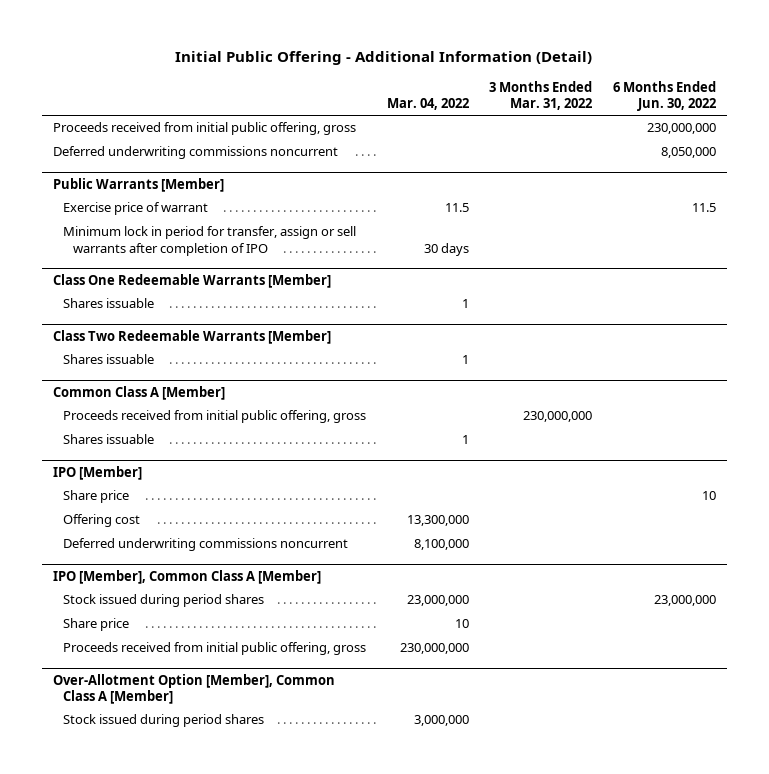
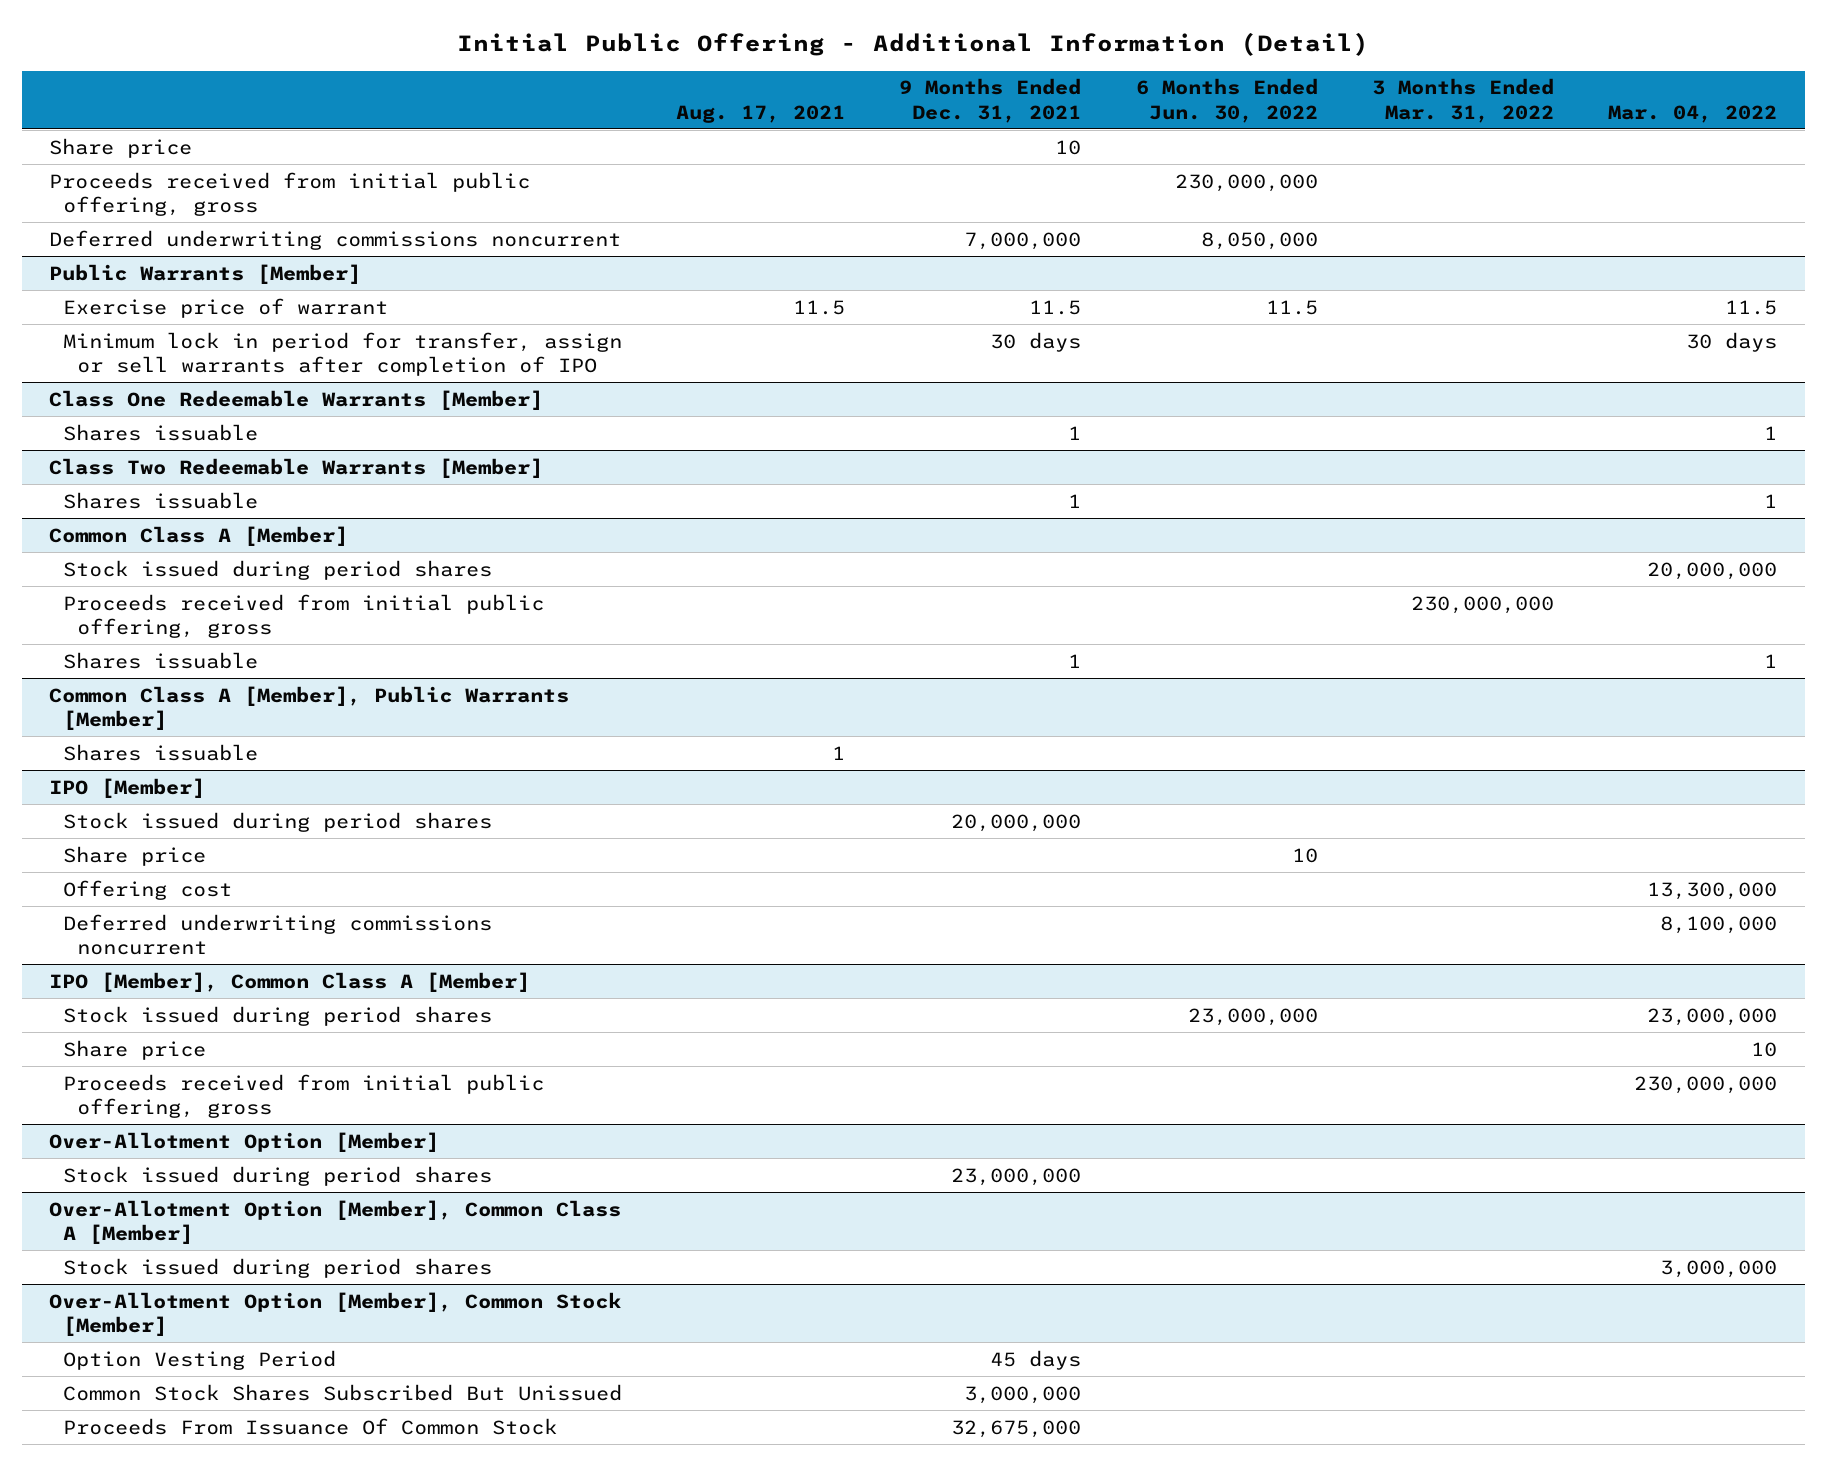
- | Mar. 04, 2022 | 3 Months Ended Mar. 31, 2022 | 6 Months Ended Jun. 30, 2022
+ | Aug. 17, 2021 | 9 Months Ended Dec. 31, 2021 | 6 Months Ended Jun. 30, 2022 | 3 Months Ended Mar. 31, 2022 | Mar. 04, 2022
+ Share price | | 10 | | |
@ Common Class A [Member]
+ Stock issued during period shares | | | | | 20,000,000
+ Common Class A [Member], Public Warrants [Member]
+ Shares issuable | 1 | | | |
@ IPO [Member]
+ Stock issued during period shares | | 20,000,000 | | |
+ Over-Allotment Option [Member]
+ Stock issued during period shares | | 23,000,000 | | |
+ Over-Allotment Option [Member], Common Stock [Member]
+ Option Vesting Period | | 45 days | | |
+ Common Stock Shares Subscribed But Unissued | | 3,000,000 | | |
+ Proceeds From Issuance Of Common Stock | | 32,675,000 | | |

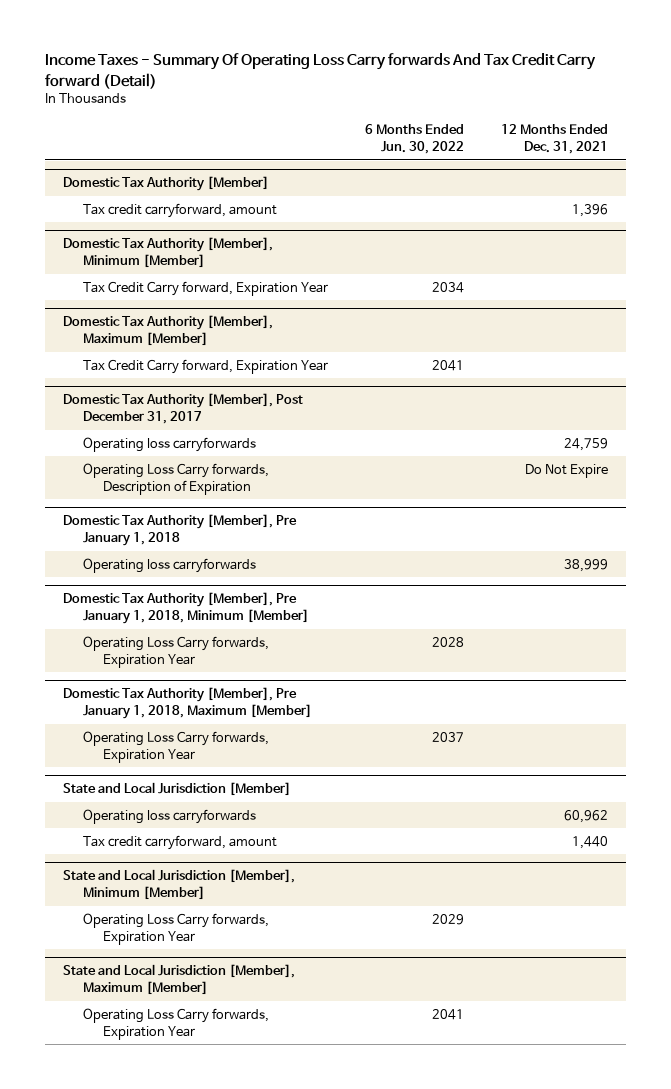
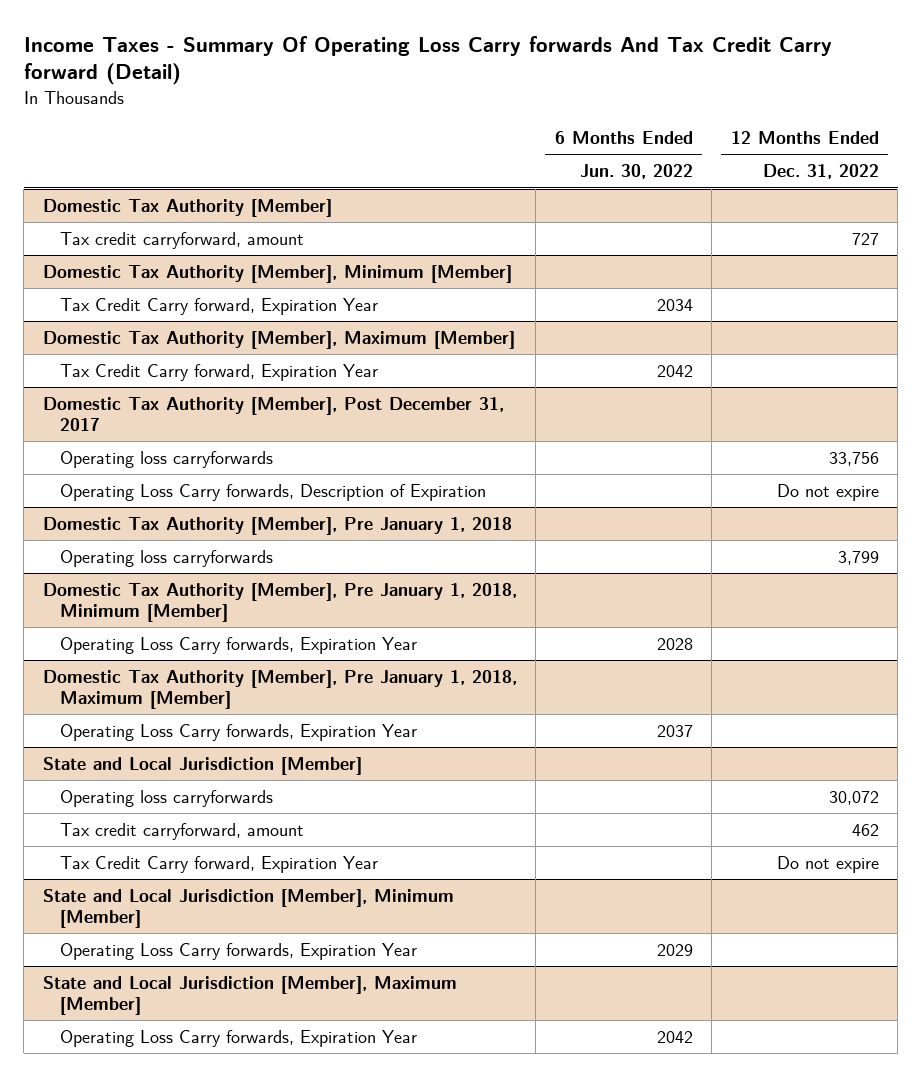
- | 6 Months Ended Jun. 30, 2022 | 12 Months Ended Dec. 31, 2021
+ | 6 Months Ended Jun. 30, 2022 | 12 Months Ended Dec. 31, 2022
@ Domestic Tax Authority [Member], Maximum [Member]
- Tax Credit Carry forward, Expiration Year | 2041 |
+ Tax Credit Carry forward, Expiration Year | 2042 |
@ State and Local Jurisdiction [Member]
+ Tax Credit Carry forward, Expiration Year | | Do not expire
@ State and Local Jurisdiction [Member], Maximum [Member]
- Operating Loss Carry forwards, Expiration Year | 2041 |
+ Operating Loss Carry forwards, Expiration Year | 2042 |

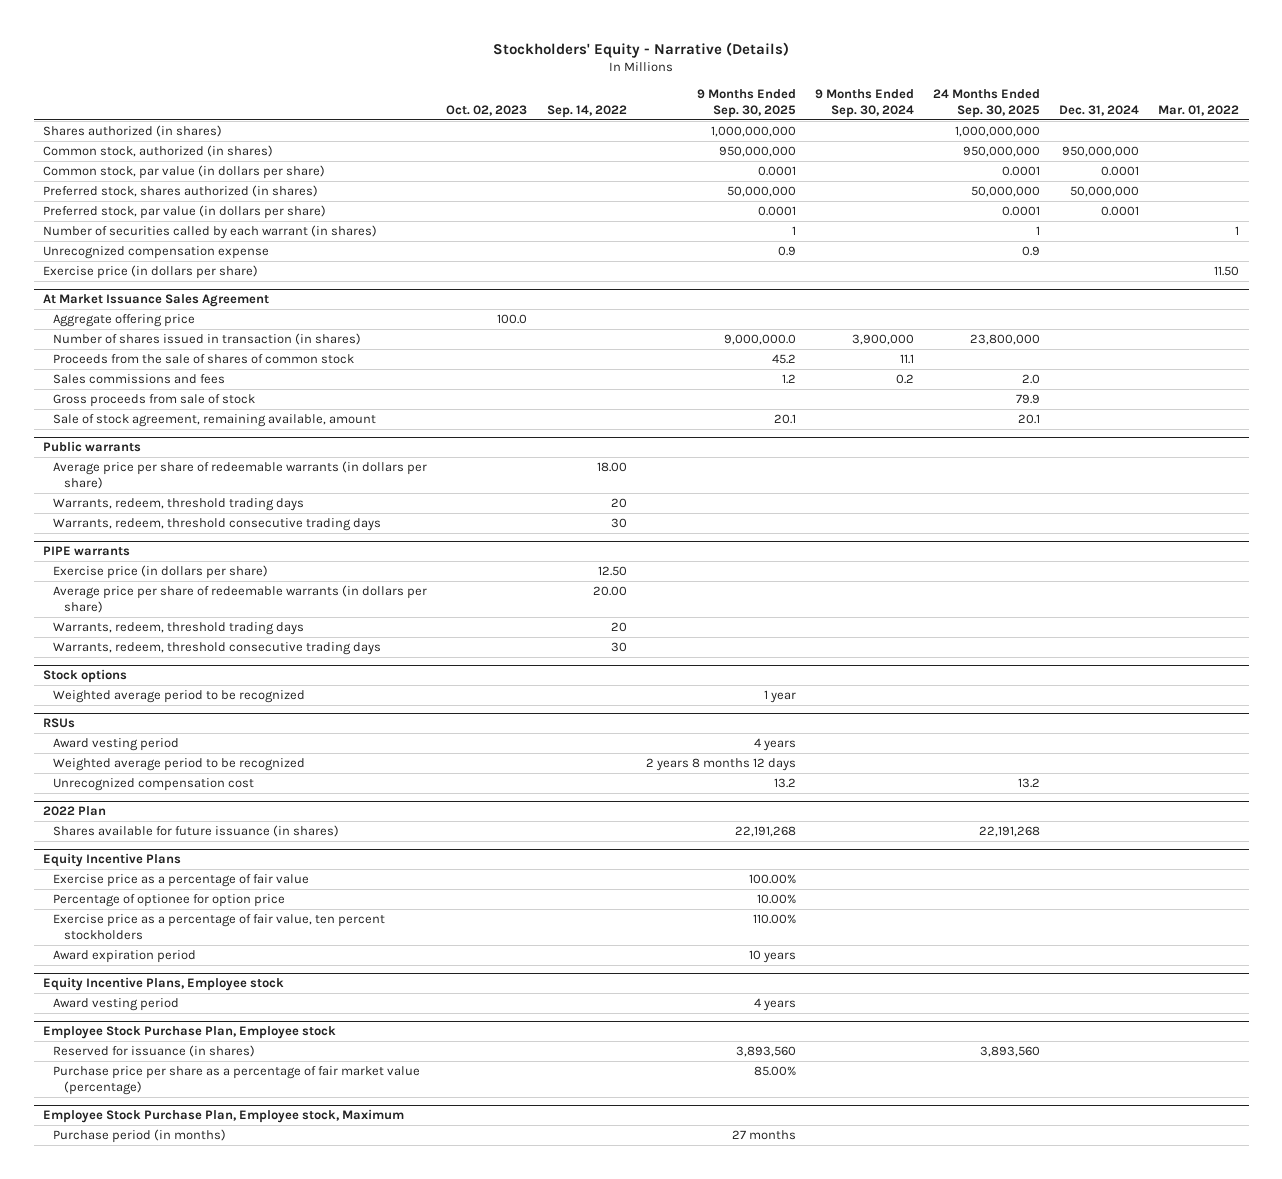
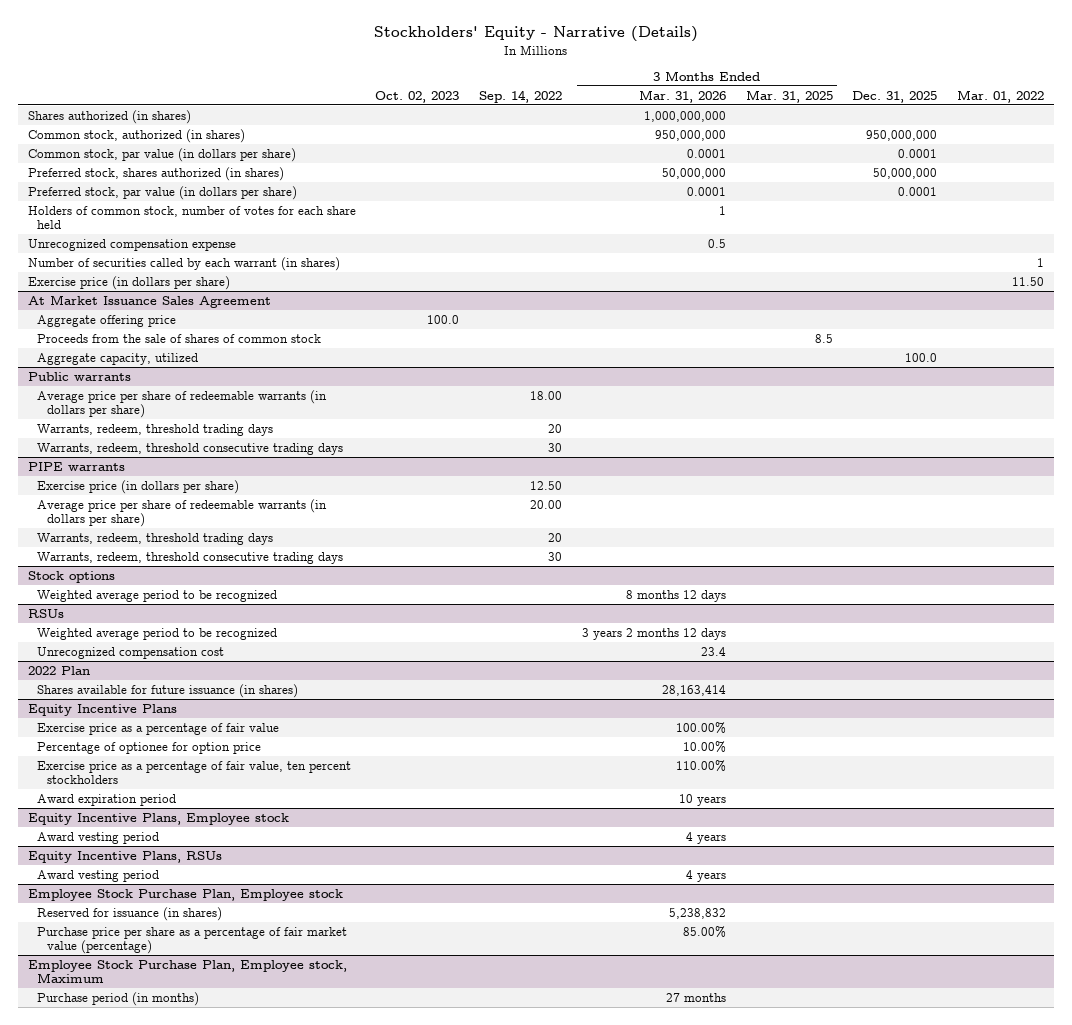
- | Oct. 02, 2023 | Sep. 14, 2022 | 9 Months Ended Sep. 30, 2025 | 9 Months Ended Sep. 30, 2024 | 24 Months Ended Sep. 30, 2025 | Dec. 31, 2024 | Mar. 01, 2022
+ | Oct. 02, 2023 | Sep. 14, 2022 | 3 Months Ended Mar. 31, 2026 | 3 Months Ended Mar. 31, 2025 | Dec. 31, 2025 | Mar. 01, 2022
+ Holders of common stock, number of votes for each share held | | | 1 | | |
moved down: Number of securities called by each warrant (in shares) | | | | | | 1
@ At Market Issuance Sales Agreement
- Number of shares issued in transaction (in shares) | | | 9,000,000.0 | 3,900,000 | 23,800,000 | |
- Sales commissions and fees | | | 1.2 | 0.2 | 2.0 | |
- Gross proceeds from sale of stock | | | | | 79.9 | |
- Sale of stock agreement, remaining available, amount | | | 20.1 | | 20.1 | |
+ Aggregate capacity, utilized | | | | | 100.0 |
@ RSUs
- Award vesting period | | | 4 years | | | |
+ Equity Incentive Plans, RSUs
+ Award vesting period | | | 4 years | | |

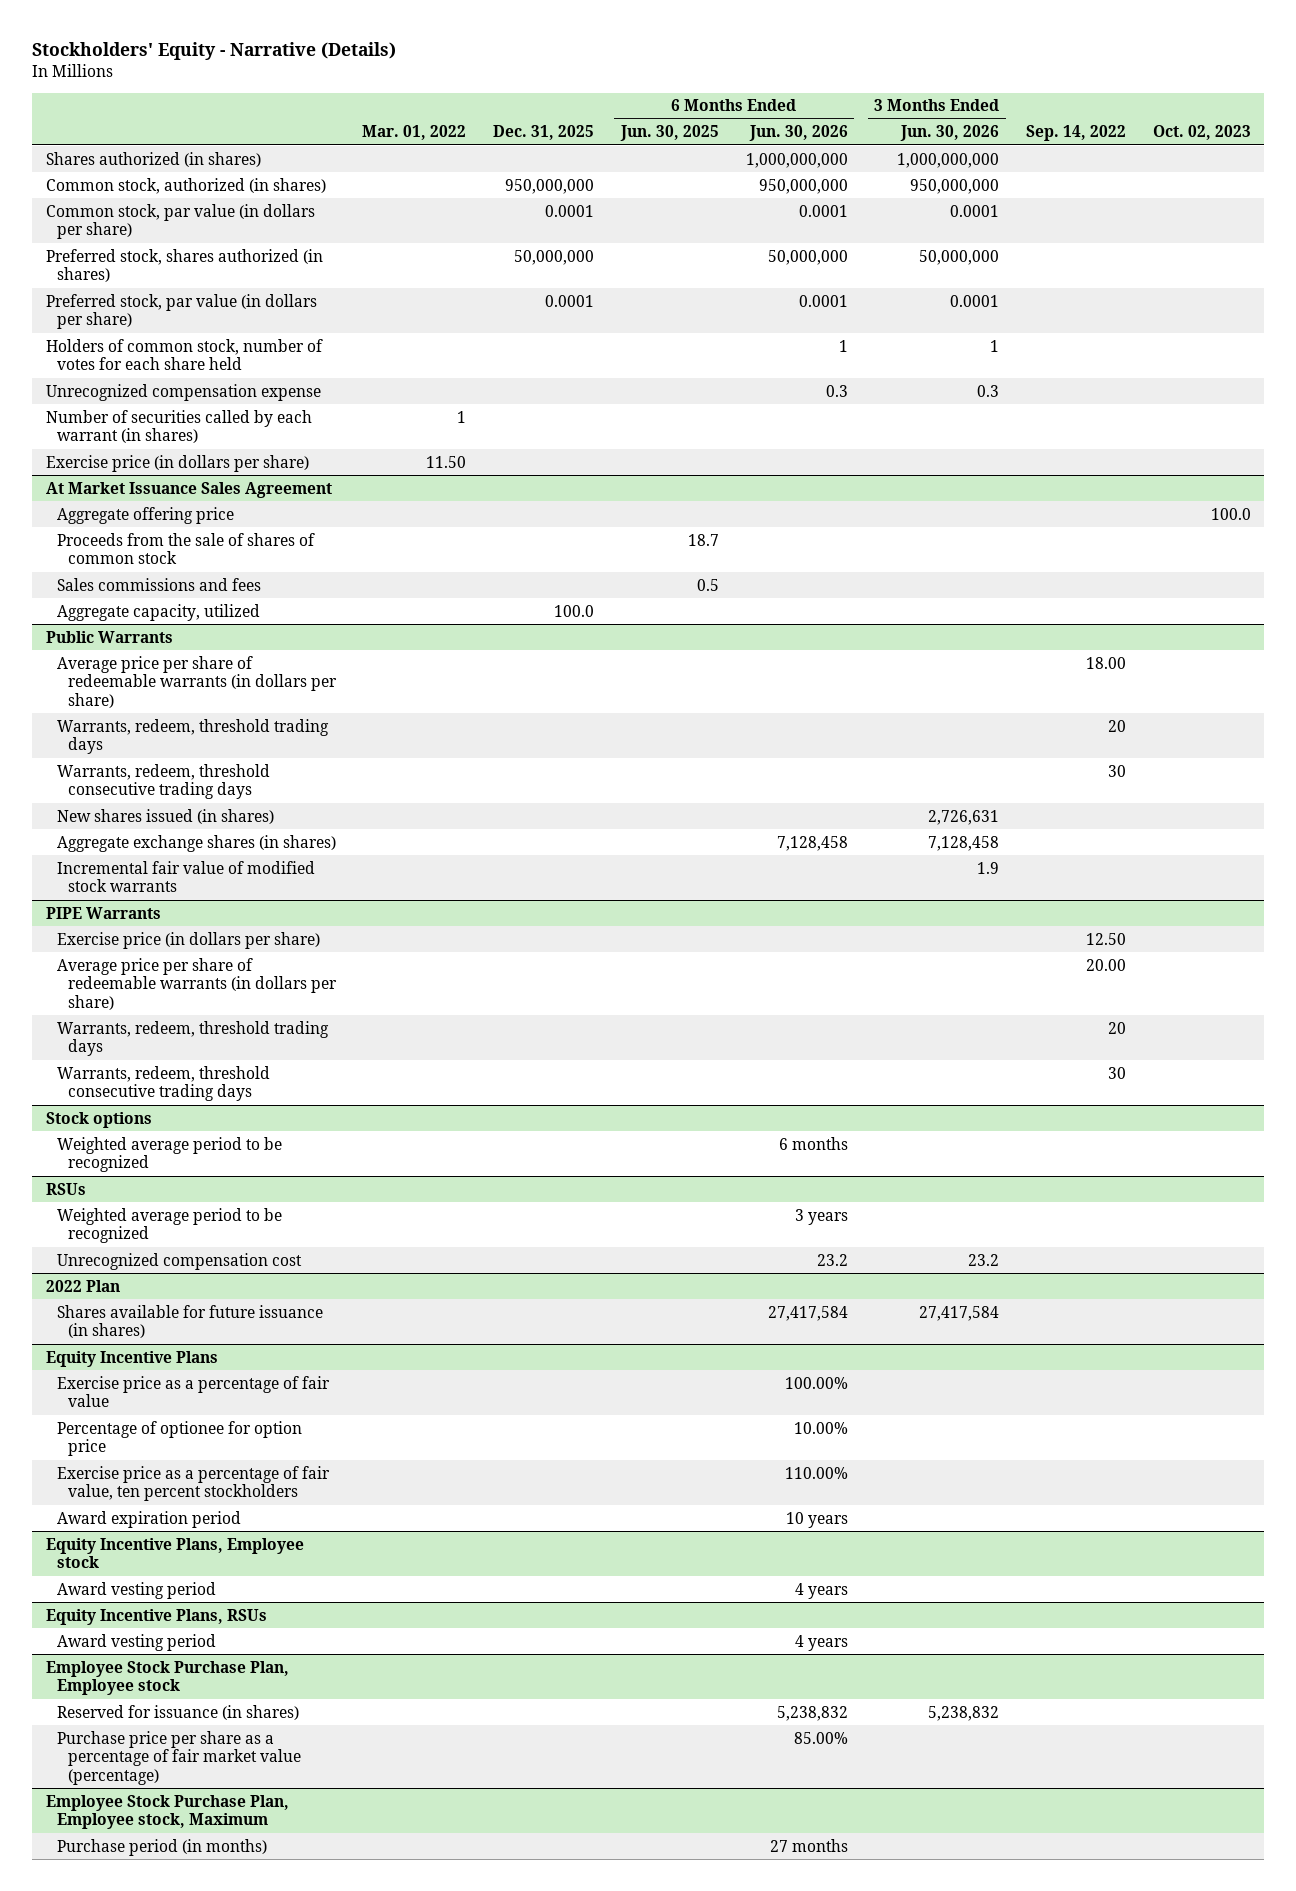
- | Oct. 02, 2023 | Sep. 14, 2022 | 3 Months Ended Mar. 31, 2026 | 3 Months Ended Mar. 31, 2025 | Dec. 31, 2025 | Mar. 01, 2022
+ | Mar. 01, 2022 | Dec. 31, 2025 | 6 Months Ended Jun. 30, 2025 | 6 Months Ended Jun. 30, 2026 | 3 Months Ended Jun. 30, 2026 | Sep. 14, 2022 | Oct. 02, 2023
@ At Market Issuance Sales Agreement
+ Sales commissions and fees | | | 0.5 | | | |
- Public warrants
+ Public Warrants
- PIPE warrants
+ New shares issued (in shares) | | | | | 2,726,631 | |
+ Aggregate exchange shares (in shares) | | | | 7,128,458 | 7,128,458 | |
+ Incremental fair value of modified stock warrants | | | | | 1.9 | |
+ PIPE Warrants

